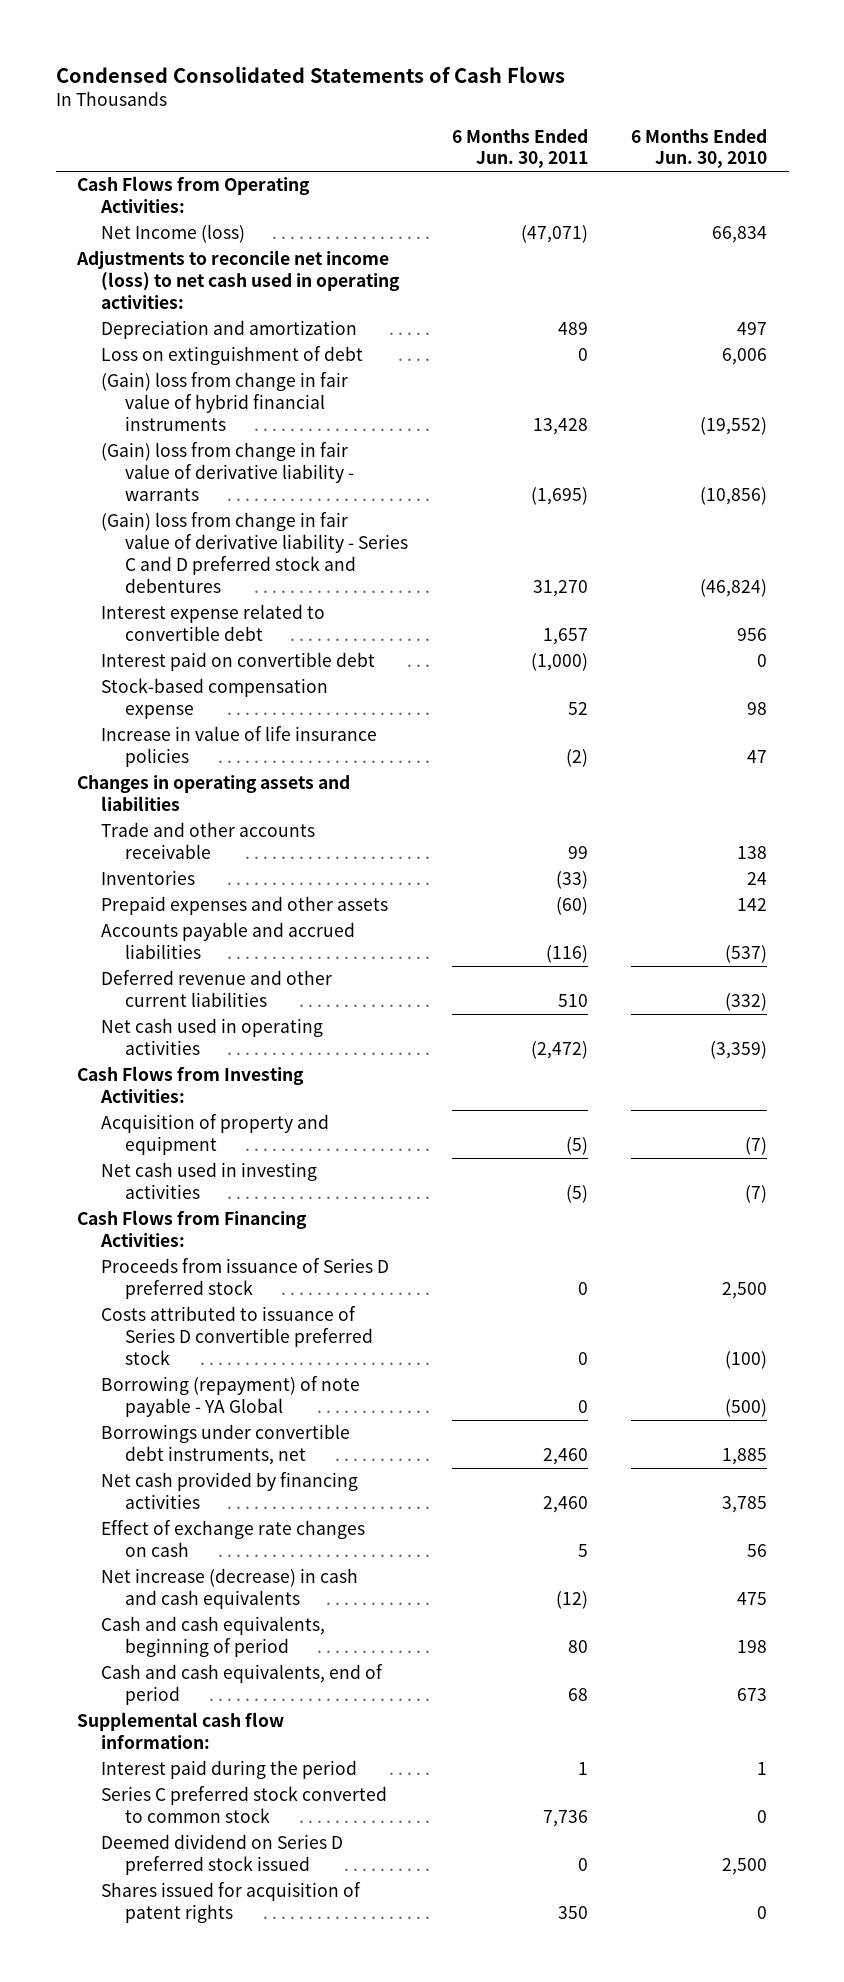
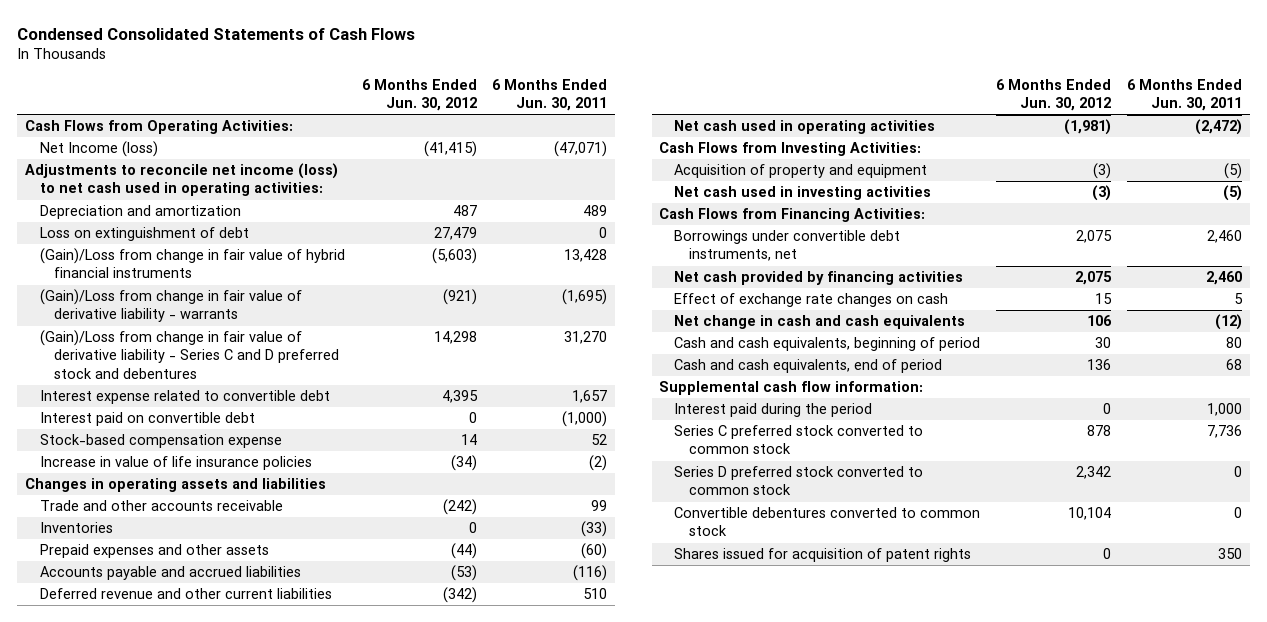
- | 6 Months Ended Jun. 30, 2011 | 6 Months Ended Jun. 30, 2010
+ | 6 Months Ended Jun. 30, 2012 | 6 Months Ended Jun. 30, 2011
- (Gain) loss from change in fair value of hybrid financial instruments | 13,428 | (19,552)
- (Gain) loss from change in fair value of derivative liability - warrants | (1,695) | (10,856)
- (Gain) loss from change in fair value of derivative liability - Series C and D preferred stock and debentures | 31,270 | (46,824)
+ (Gain)/Loss from change in fair value of hybrid financial instruments | (5,603) | 13,428
+ (Gain)/Loss from change in fair value of derivative liability - warrants | (921) | (1,695)
+ (Gain)/Loss from change in fair value of derivative liability - Series C and D preferred stock and debentures | 14,298 | 31,270
- Proceeds from issuance of Series D preferred stock | 0 | 2,500
- Costs attributed to issuance of Series D convertible preferred stock | 0 | (100)
- Borrowing (repayment) of note payable - YA Global | 0 | (500)
- Net increase (decrease) in cash and cash equivalents | (12) | 475
+ Net change in cash and cash equivalents | 106 | (12)
- Interest paid during the period | 1 | 1
+ Interest paid during the period | 0 | 1,000
- Deemed dividend on Series D preferred stock issued | 0 | 2,500
+ Series D preferred stock converted to common stock | 2,342 | 0
+ Convertible debentures converted to common stock | 10,104 | 0

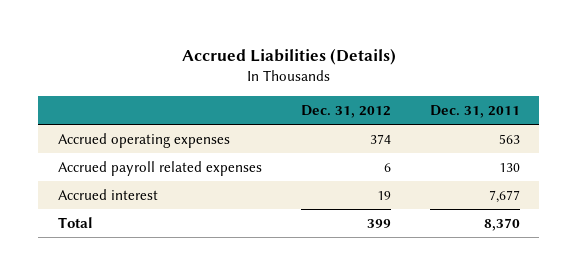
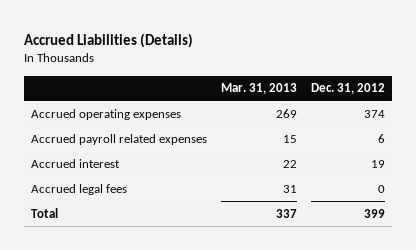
- | Dec. 31, 2012 | Dec. 31, 2011
+ | Mar. 31, 2013 | Dec. 31, 2012
+ Accrued legal fees | 31 | 0

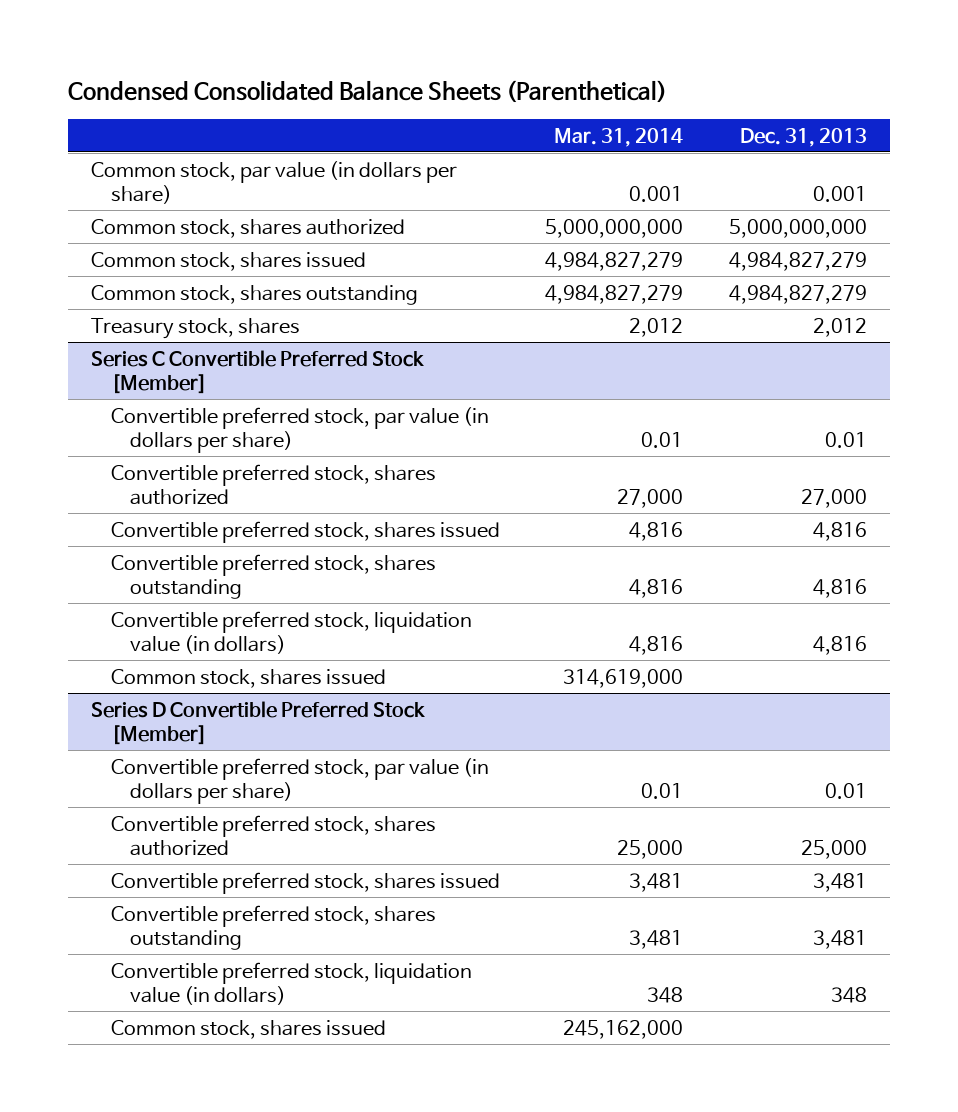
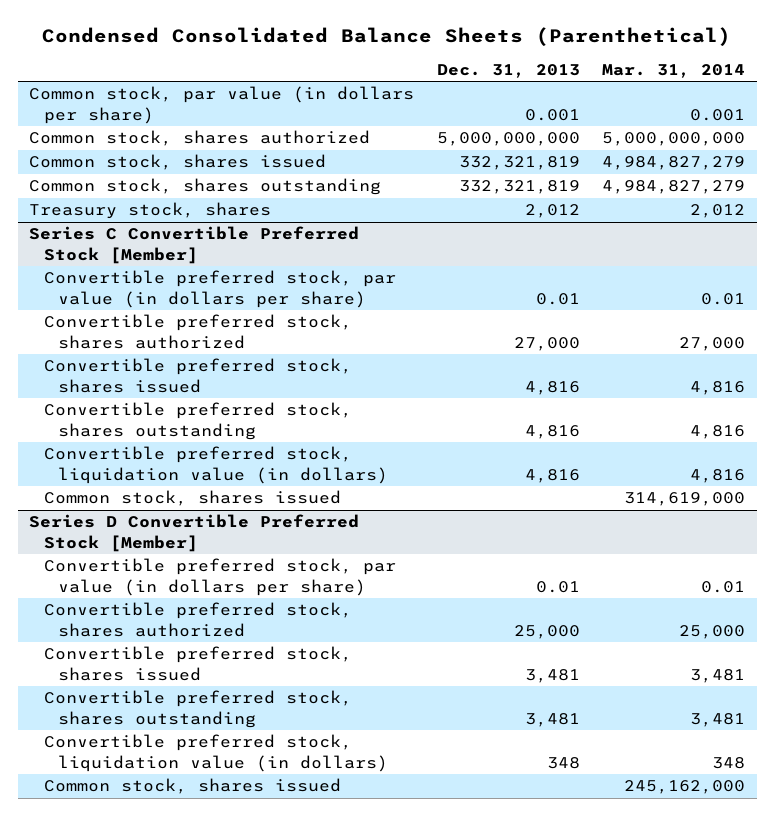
- | Mar. 31, 2014 | Dec. 31, 2013
+ | Dec. 31, 2013 | Mar. 31, 2014
- Common stock, shares issued | 4,984,827,279 | 4,984,827,279
- Common stock, shares outstanding | 4,984,827,279 | 4,984,827,279
+ Common stock, shares issued | 332,321,819 | 4,984,827,279
+ Common stock, shares outstanding | 332,321,819 | 4,984,827,279

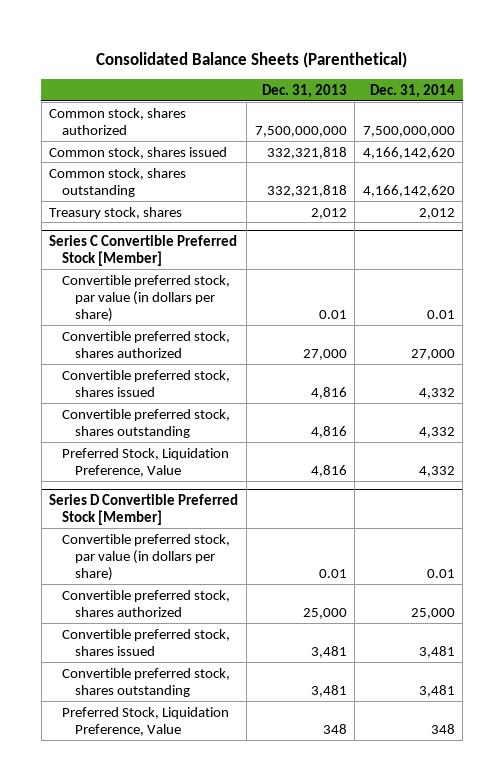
- Condensed Consolidated Balance Sheets (Parenthetical)
+ Consolidated Balance Sheets (Parenthetical)
- | Dec. 31, 2013 | Mar. 31, 2014
+ | Dec. 31, 2013 | Dec. 31, 2014
- Common stock, par value (in dollars per share) | 0.001 | 0.001
- Common stock, shares authorized | 5,000,000,000 | 5,000,000,000
- Common stock, shares issued | 332,321,819 | 4,984,827,279
- Common stock, shares outstanding | 332,321,819 | 4,984,827,279
+ Common stock, shares authorized | 7,500,000,000 | 7,500,000,000
+ Common stock, shares issued | 332,321,818 | 4,166,142,620
+ Common stock, shares outstanding | 332,321,818 | 4,166,142,620
@ Series C Convertible Preferred Stock [Member]
- Convertible preferred stock, liquidation value (in dollars) | 4,816 | 4,816
- Common stock, shares issued | | 314,619,000
+ Preferred Stock, Liquidation Preference, Value | 4,816 | 4,332
@ Series D Convertible Preferred Stock [Member]
- Convertible preferred stock, liquidation value (in dollars) | 348 | 348
- Common stock, shares issued | | 245,162,000
+ Preferred Stock, Liquidation Preference, Value | 348 | 348

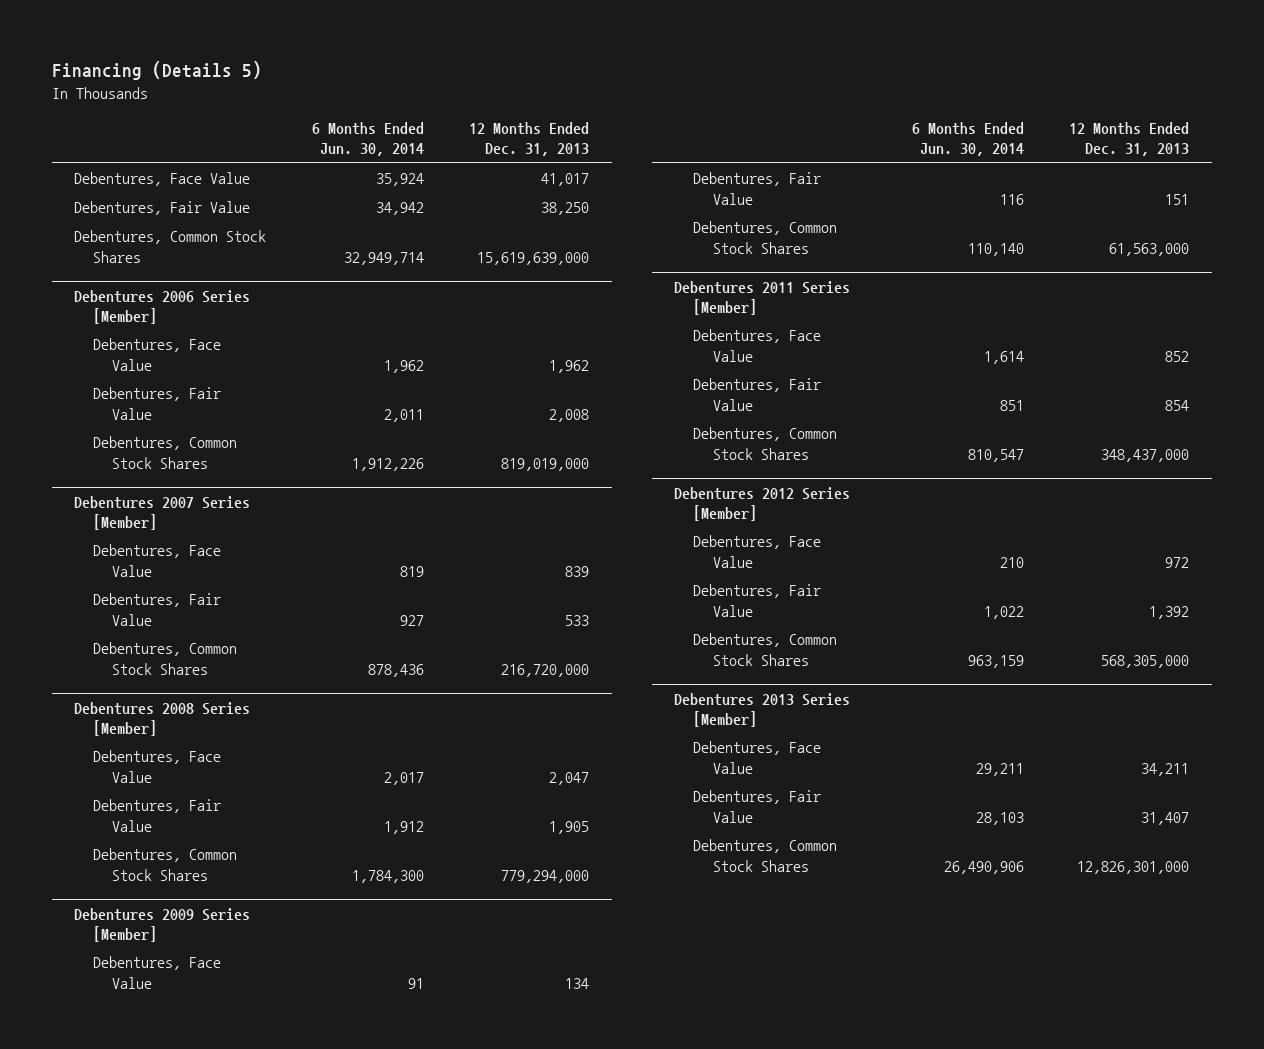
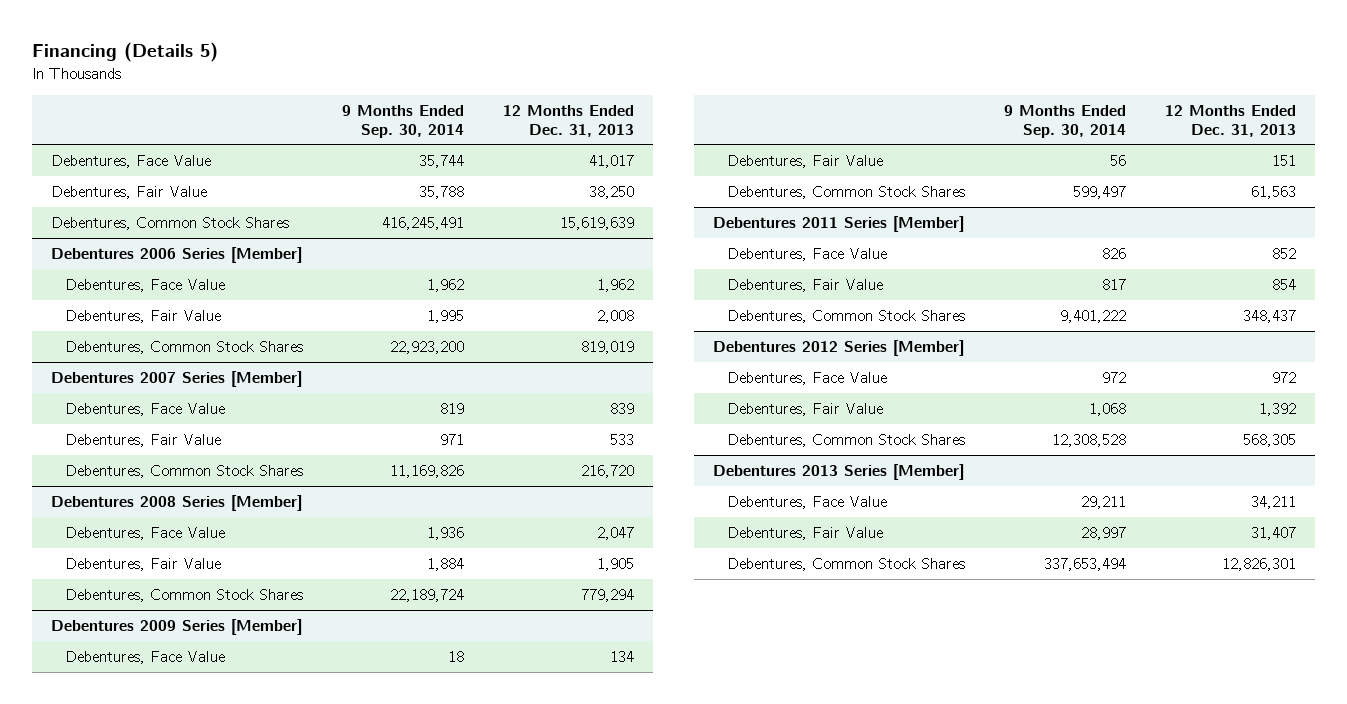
- | 6 Months Ended Jun. 30, 2014 | 12 Months Ended Dec. 31, 2013
+ | 9 Months Ended Sep. 30, 2014 | 12 Months Ended Dec. 31, 2013
- Debentures, Common Stock Shares | 32,949,714 | 15,619,639,000
+ Debentures, Common Stock Shares | 416,245,491 | 15,619,639
@ Debentures 2006 Series [Member]
- Debentures, Common Stock Shares | 1,912,226 | 819,019,000
+ Debentures, Common Stock Shares | 22,923,200 | 819,019
@ Debentures 2007 Series [Member]
- Debentures, Common Stock Shares | 878,436 | 216,720,000
+ Debentures, Common Stock Shares | 11,169,826 | 216,720
@ Debentures 2008 Series [Member]
- Debentures, Common Stock Shares | 1,784,300 | 779,294,000
+ Debentures, Common Stock Shares | 22,189,724 | 779,294
@ Debentures 2009 Series [Member]
- Debentures, Common Stock Shares | 110,140 | 61,563,000
+ Debentures, Common Stock Shares | 599,497 | 61,563
@ Debentures 2011 Series [Member]
- Debentures, Common Stock Shares | 810,547 | 348,437,000
+ Debentures, Common Stock Shares | 9,401,222 | 348,437
@ Debentures 2012 Series [Member]
- Debentures, Common Stock Shares | 963,159 | 568,305,000
+ Debentures, Common Stock Shares | 12,308,528 | 568,305
@ Debentures 2013 Series [Member]
- Debentures, Common Stock Shares | 26,490,906 | 12,826,301,000
+ Debentures, Common Stock Shares | 337,653,494 | 12,826,301

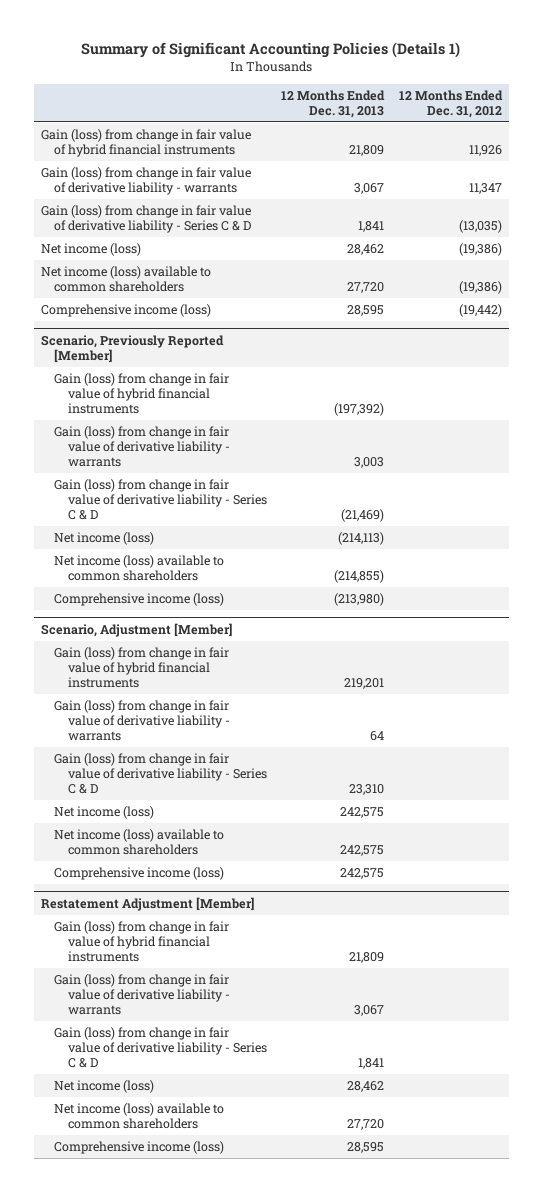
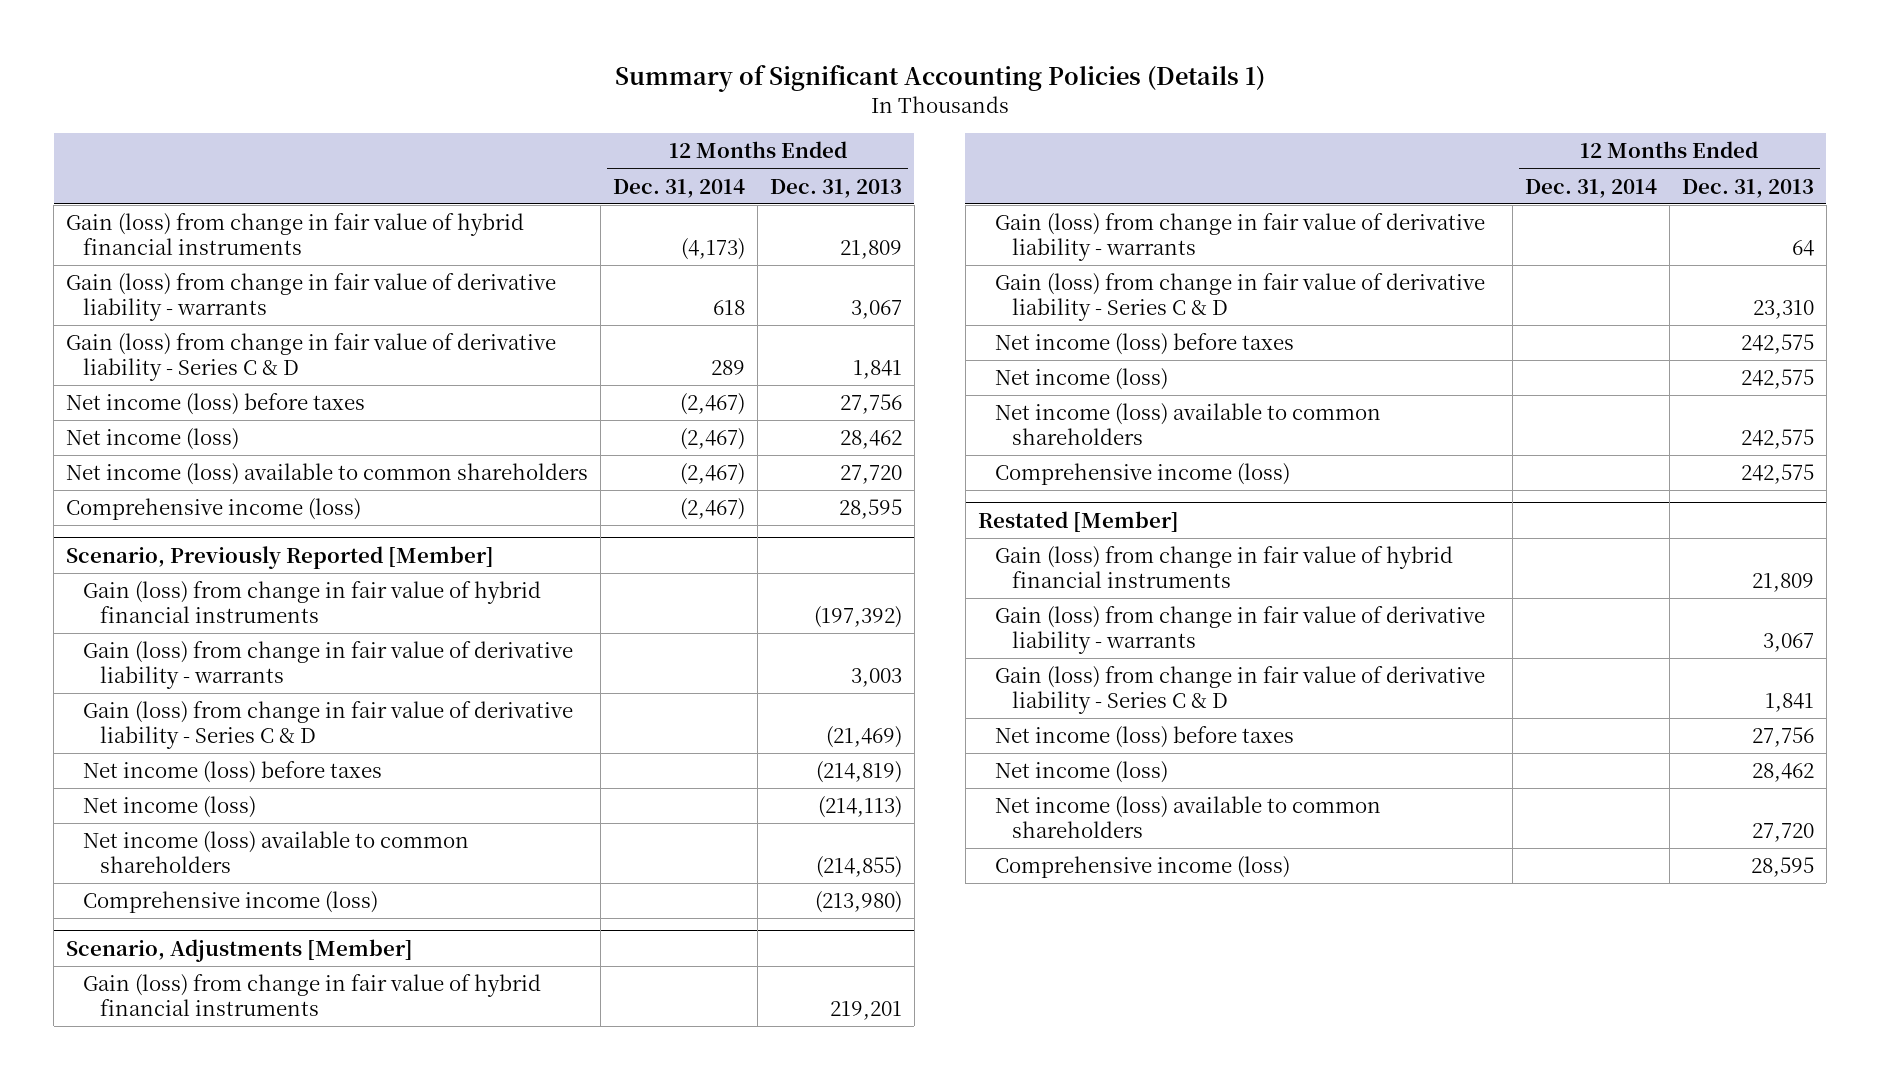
- | 12 Months Ended Dec. 31, 2013 | 12 Months Ended Dec. 31, 2012
+ | 12 Months Ended Dec. 31, 2014 | 12 Months Ended Dec. 31, 2013
+ Net income (loss) before taxes | (2,467) | 27,756
@ Scenario, Previously Reported [Member]
+ Net income (loss) before taxes | | (214,819)
- Scenario, Adjustment [Member]
+ Scenario, Adjustments [Member]
+ Net income (loss) before taxes | | 242,575
- Restatement Adjustment [Member]
+ Restated [Member]
+ Net income (loss) before taxes | | 27,756

